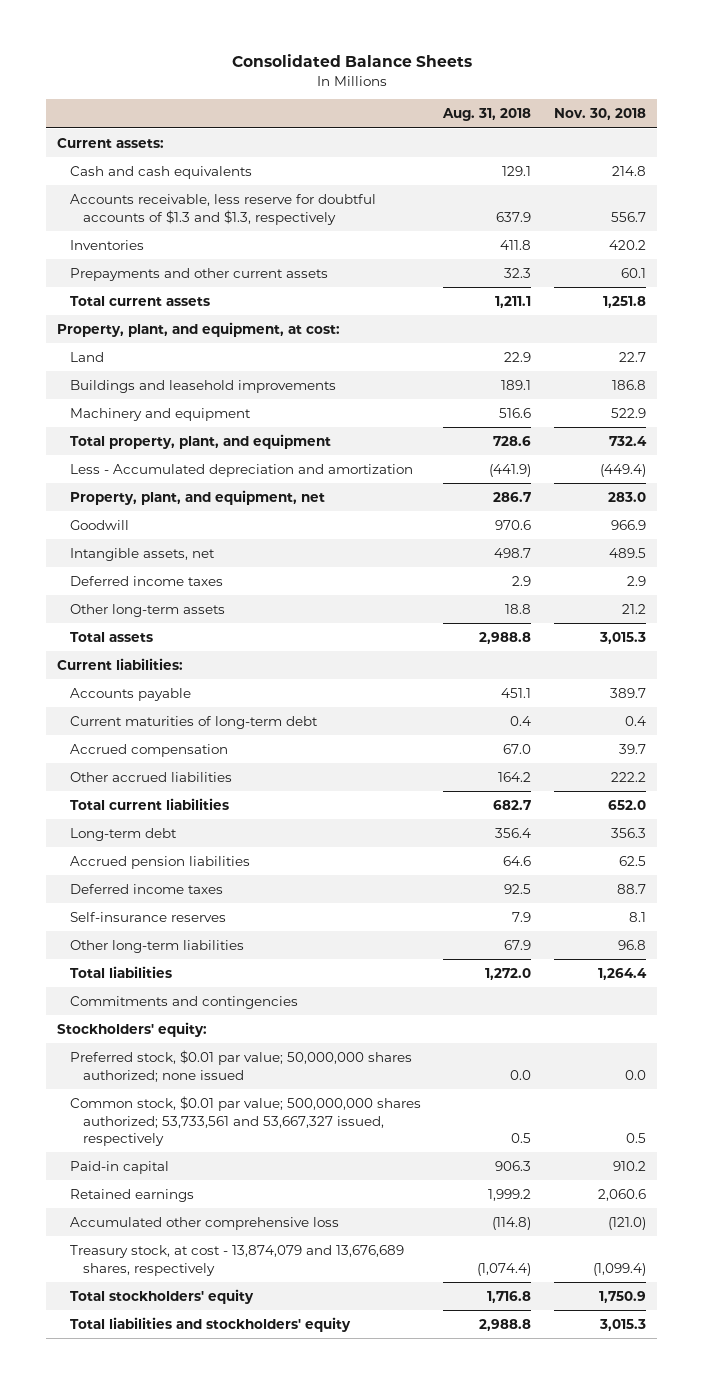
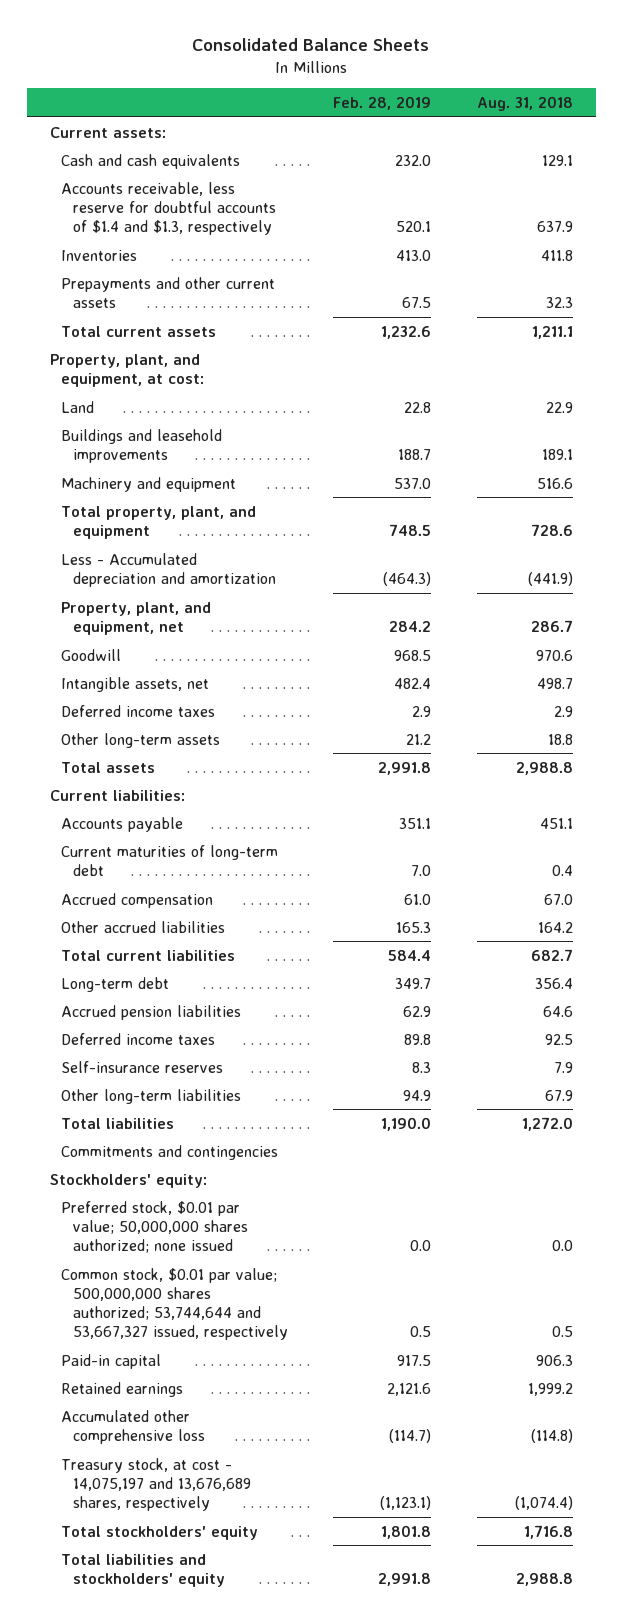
- | Aug. 31, 2018 | Nov. 30, 2018
+ | Feb. 28, 2019 | Aug. 31, 2018
- Accounts receivable, less reserve for doubtful accounts of $1.3 and $1.3, respectively | 637.9 | 556.7
+ Accounts receivable, less reserve for doubtful accounts of $1.4 and $1.3, respectively | 520.1 | 637.9
- Common stock, $0.01 par value; 500,000,000 shares authorized; 53,733,561 and 53,667,327 issued, respectively | 0.5 | 0.5
+ Common stock, $0.01 par value; 500,000,000 shares authorized; 53,744,644 and 53,667,327 issued, respectively | 0.5 | 0.5
- Treasury stock, at cost - 13,874,079 and 13,676,689 shares, respectively | (1,074.4) | (1,099.4)
+ Treasury stock, at cost - 14,075,197 and 13,676,689 shares, respectively | (1,123.1) | (1,074.4)

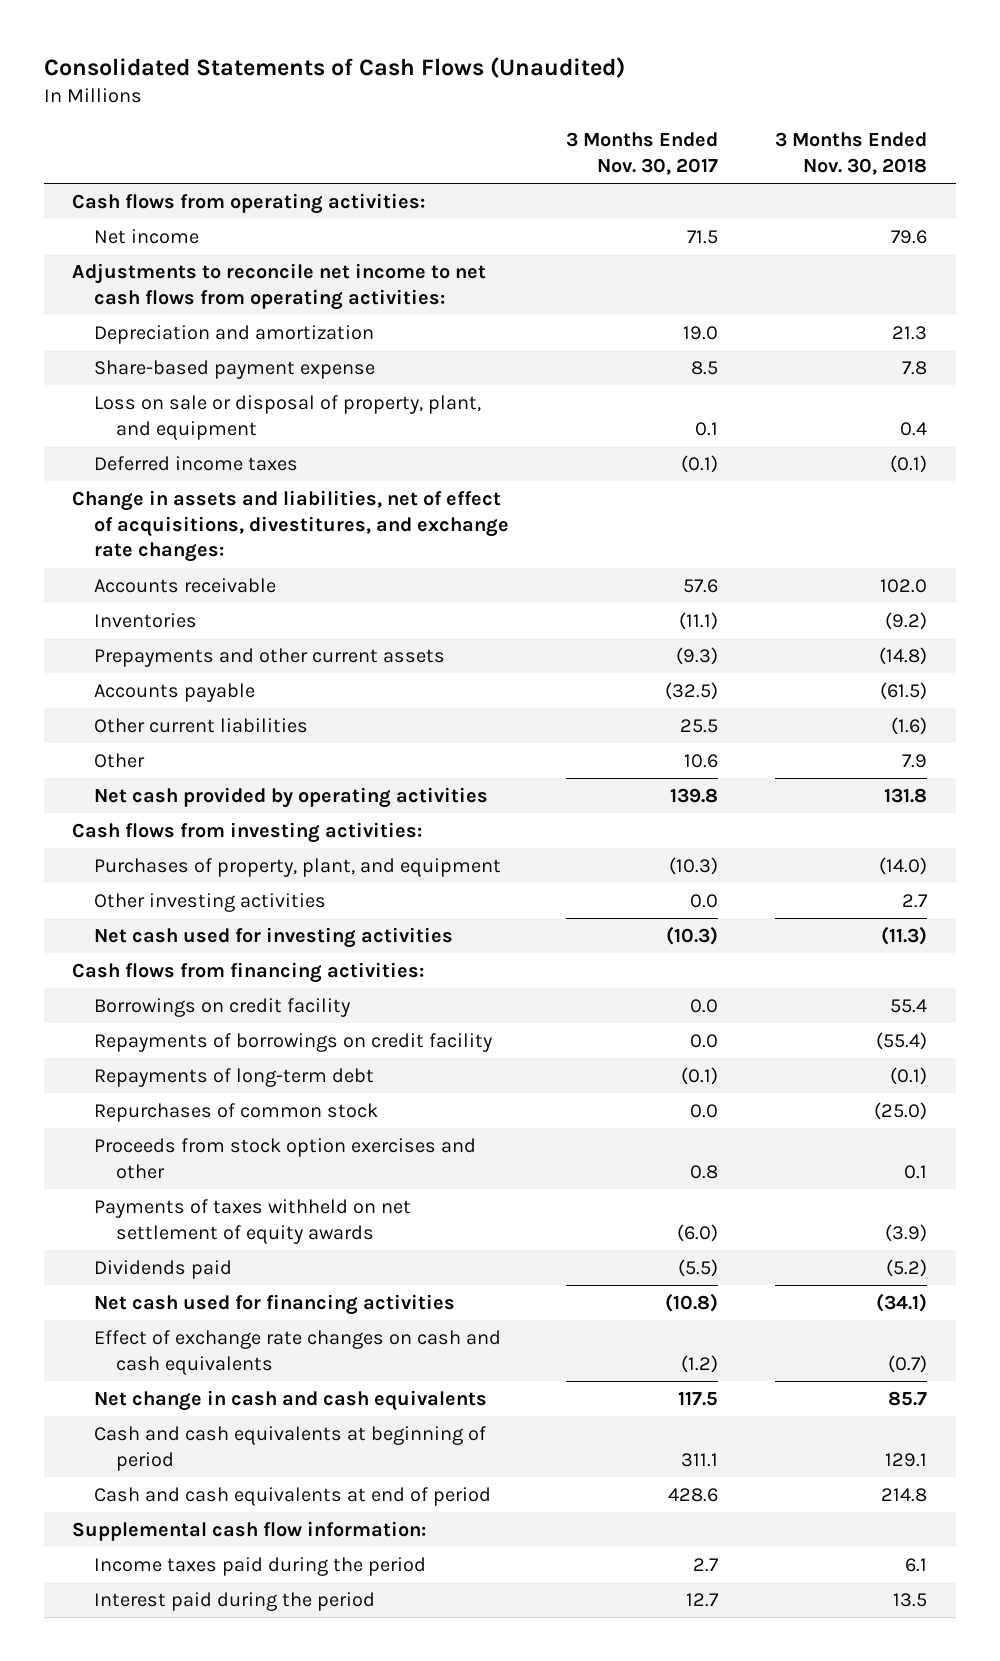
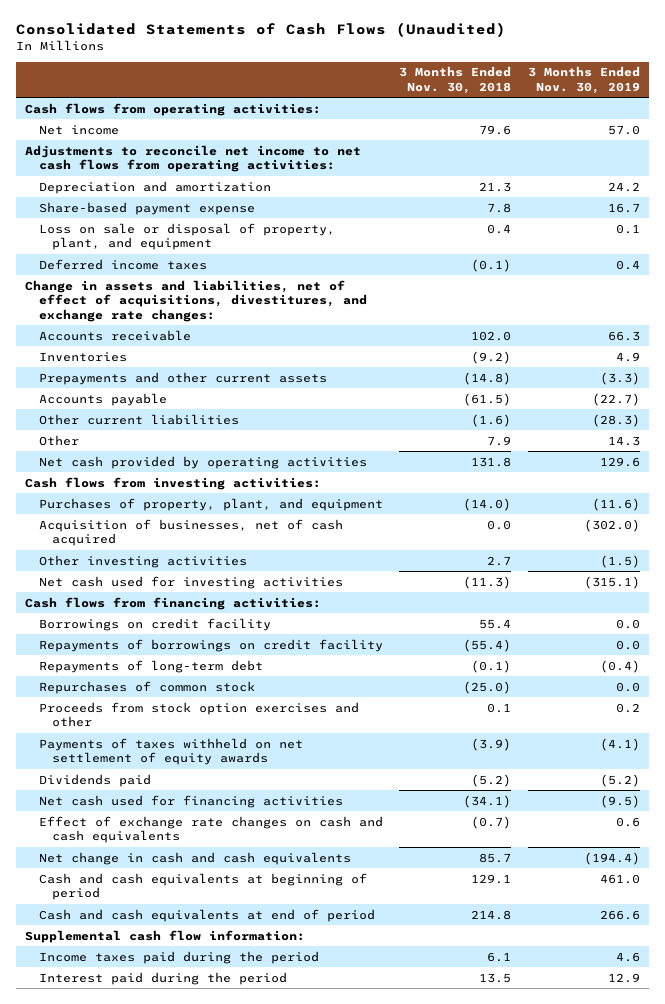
- | 3 Months Ended Nov. 30, 2017 | 3 Months Ended Nov. 30, 2018
+ | 3 Months Ended Nov. 30, 2018 | 3 Months Ended Nov. 30, 2019
+ Acquisition of businesses, net of cash acquired | 0.0 | (302.0)

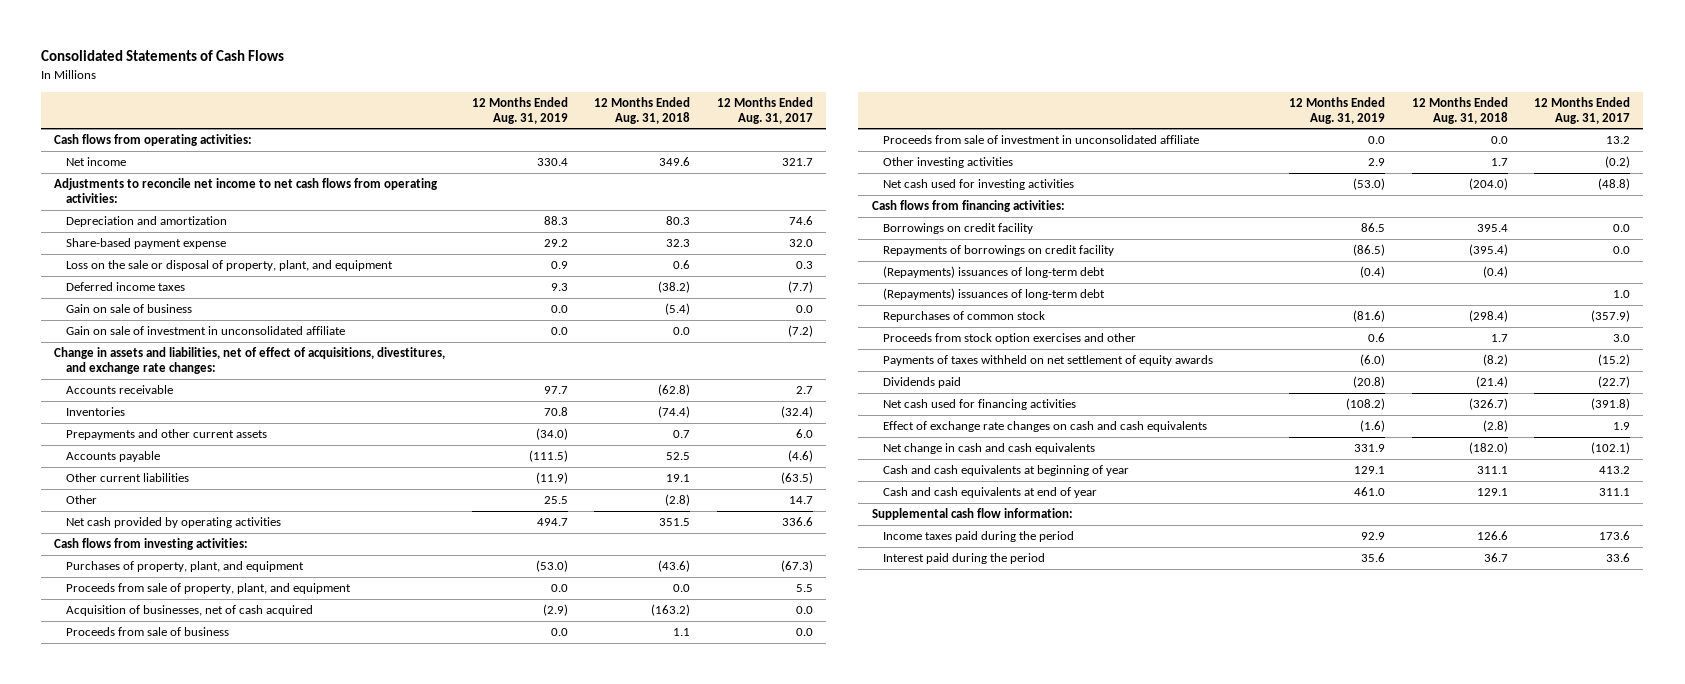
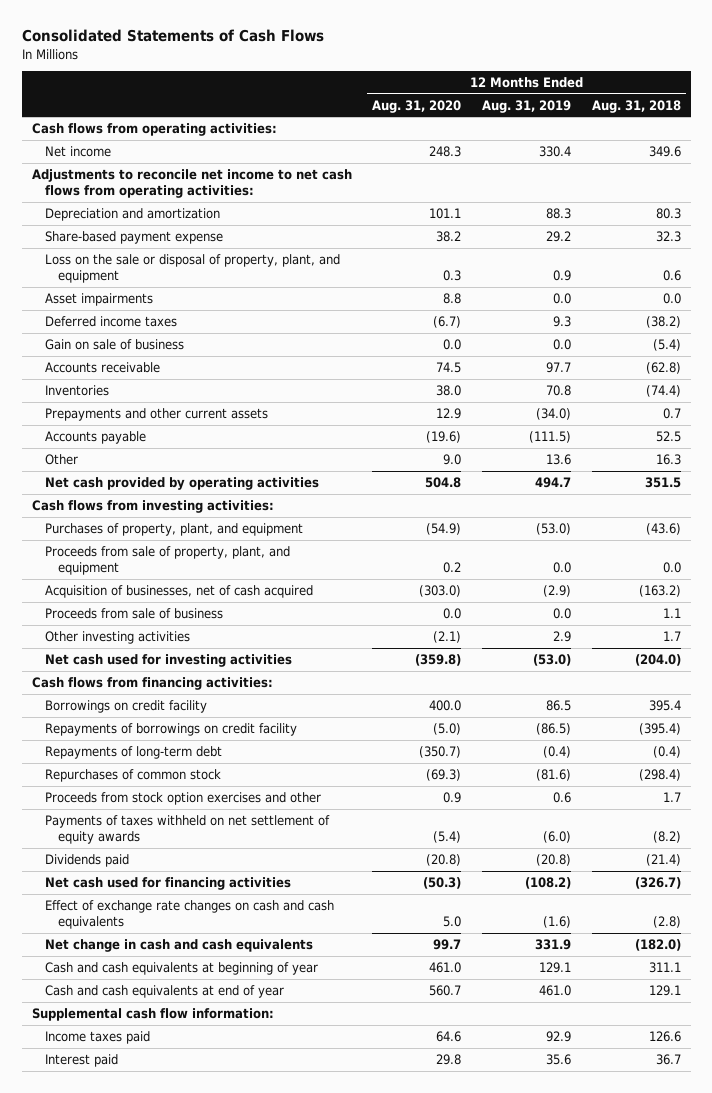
- | 12 Months Ended Aug. 31, 2019 | 12 Months Ended Aug. 31, 2018 | 12 Months Ended Aug. 31, 2017
+ | 12 Months Ended Aug. 31, 2020 | 12 Months Ended Aug. 31, 2019 | 12 Months Ended Aug. 31, 2018
+ Asset impairments | 8.8 | 0.0 | 0.0
- Gain on sale of investment in unconsolidated affiliate | 0.0 | 0.0 | (7.2)
- Change in assets and liabilities, net of effect of acquisitions, divestitures, and exchange rate changes:
- Other current liabilities | (11.9) | 19.1 | (63.5)
- Other | 25.5 | (2.8) | 14.7
+ Other | 9.0 | 13.6 | 16.3
- Proceeds from sale of investment in unconsolidated affiliate | 0.0 | 0.0 | 13.2
- (Repayments) issuances of long-term debt | (0.4) | (0.4) |
- (Repayments) issuances of long-term debt | | | 1.0
+ Repayments of long-term debt | (350.7) | (0.4) | (0.4)
- Income taxes paid during the period | 92.9 | 126.6 | 173.6
- Interest paid during the period | 35.6 | 36.7 | 33.6
+ Income taxes paid | 64.6 | 92.9 | 126.6
+ Interest paid | 29.8 | 35.6 | 36.7

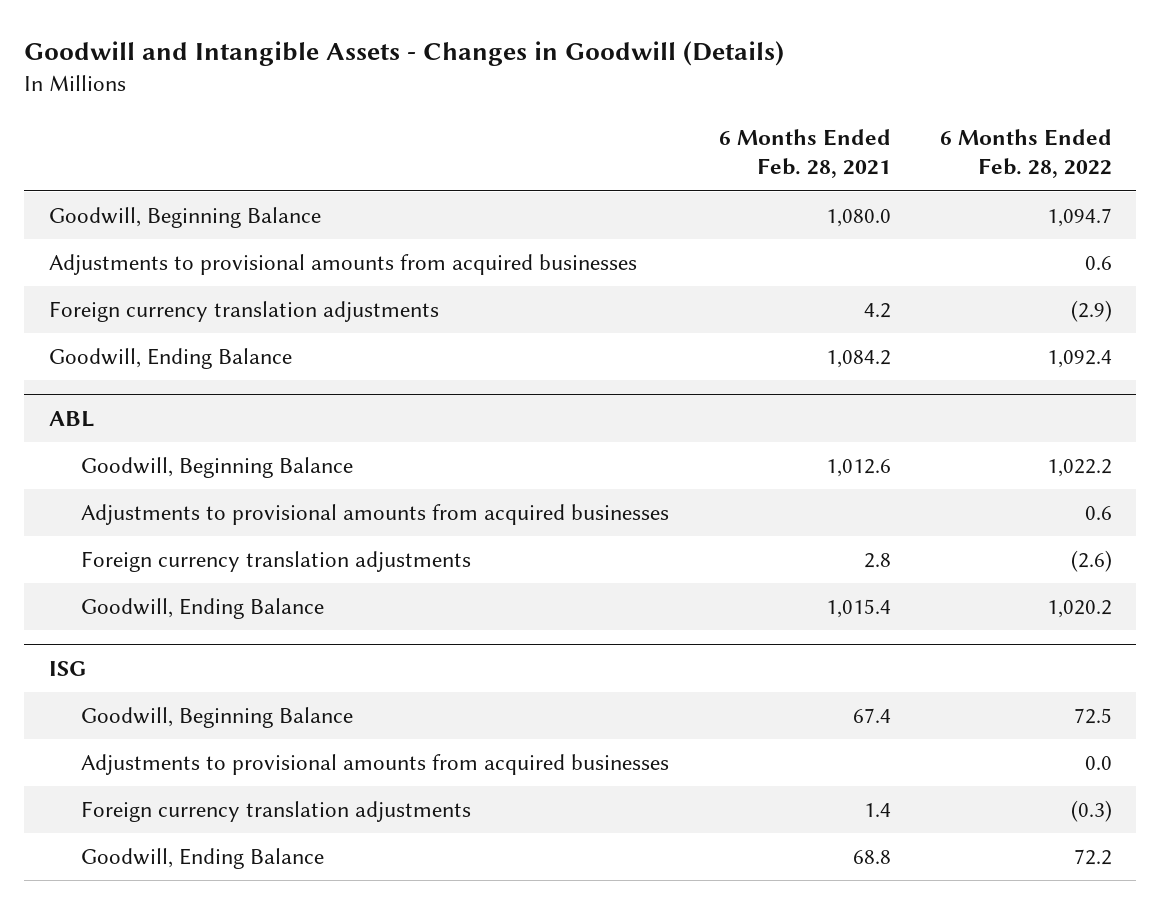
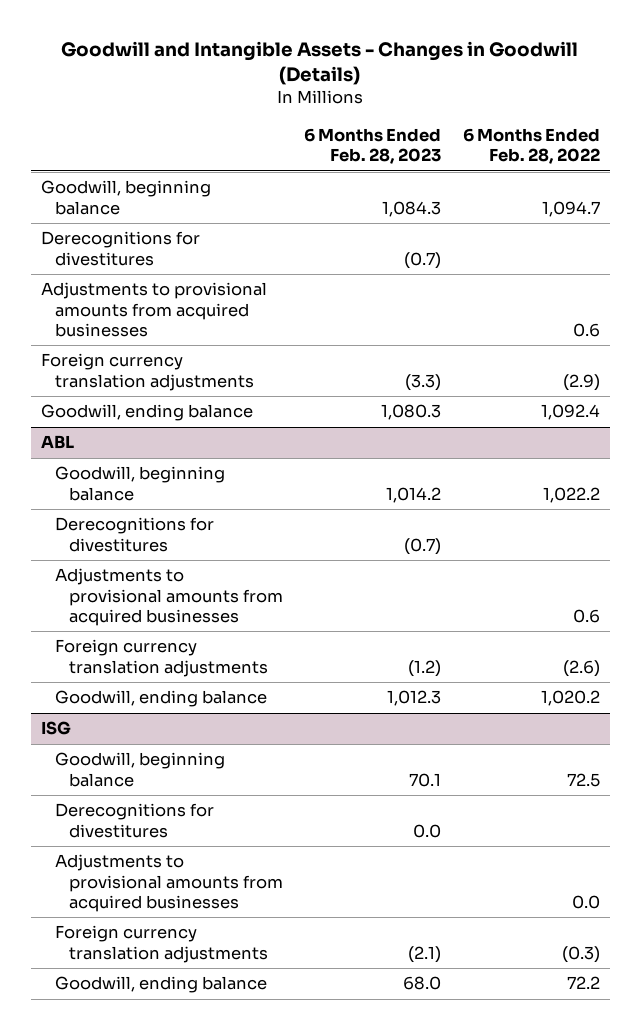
- | 6 Months Ended Feb. 28, 2021 | 6 Months Ended Feb. 28, 2022
+ | 6 Months Ended Feb. 28, 2023 | 6 Months Ended Feb. 28, 2022
- Goodwill, Beginning Balance | 1,080.0 | 1,094.7
+ Goodwill, beginning balance | 1,084.3 | 1,094.7
+ Derecognitions for divestitures | (0.7) |
- Goodwill, Ending Balance | 1,084.2 | 1,092.4
+ Goodwill, ending balance | 1,080.3 | 1,092.4
@ ABL
- Goodwill, Beginning Balance | 1,012.6 | 1,022.2
+ Goodwill, beginning balance | 1,014.2 | 1,022.2
+ Derecognitions for divestitures | (0.7) |
- Goodwill, Ending Balance | 1,015.4 | 1,020.2
+ Goodwill, ending balance | 1,012.3 | 1,020.2
@ ISG
- Goodwill, Beginning Balance | 67.4 | 72.5
+ Goodwill, beginning balance | 70.1 | 72.5
+ Derecognitions for divestitures | 0.0 |
- Goodwill, Ending Balance | 68.8 | 72.2
+ Goodwill, ending balance | 68.0 | 72.2

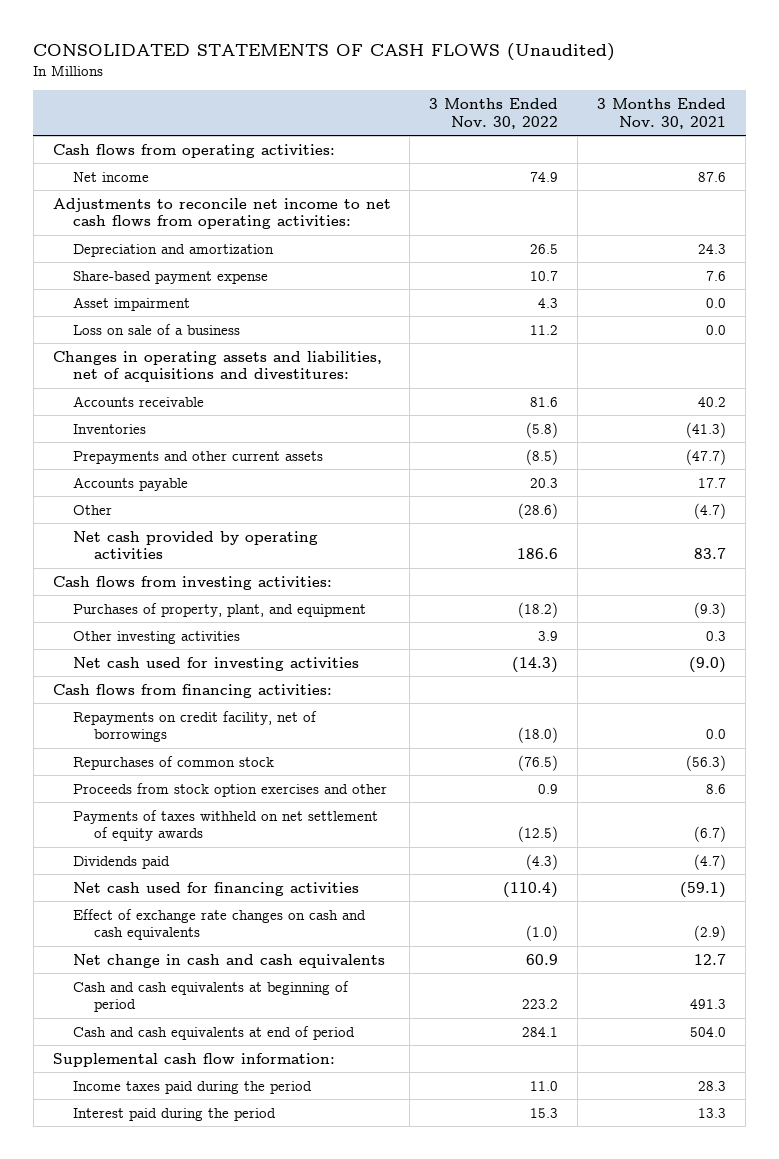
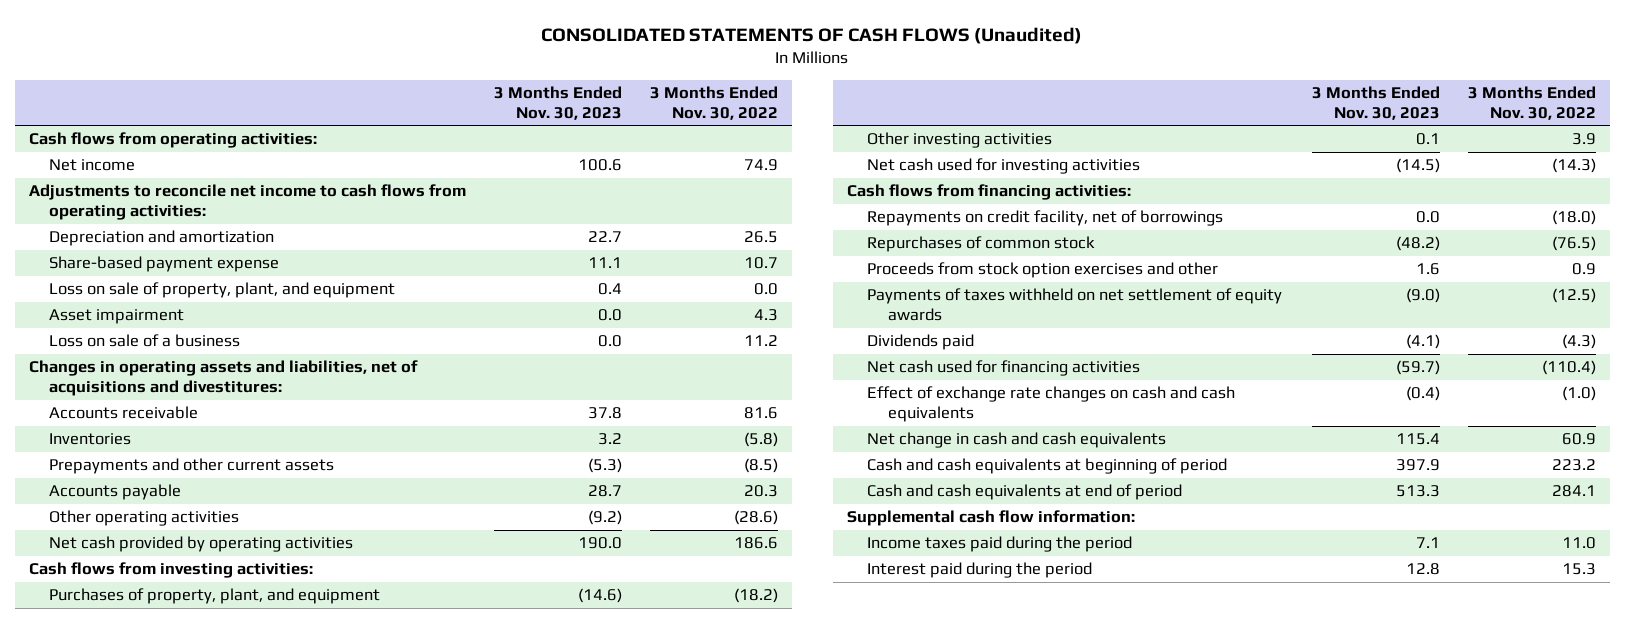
- | 3 Months Ended Nov. 30, 2022 | 3 Months Ended Nov. 30, 2021
+ | 3 Months Ended Nov. 30, 2023 | 3 Months Ended Nov. 30, 2022
- Adjustments to reconcile net income to net cash flows from operating activities:
+ Adjustments to reconcile net income to cash flows from operating activities:
+ Loss on sale of property, plant, and equipment | 0.4 | 0.0
- Other | (28.6) | (4.7)
+ Other operating activities | (9.2) | (28.6)

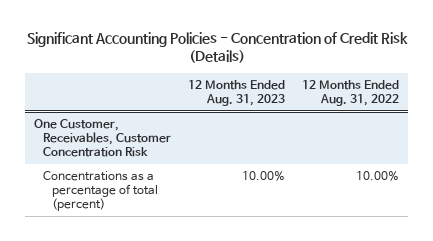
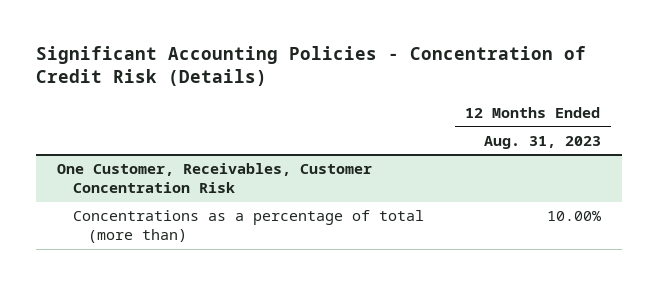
- | 12 Months Ended Aug. 31, 2023 | 12 Months Ended Aug. 31, 2022
+ | 12 Months Ended Aug. 31, 2023
@ One Customer, Receivables, Customer Concentration Risk
- Concentrations as a percentage of total (percent) | 10.00% | 10.00%
+ Concentrations as a percentage of total (more than) | 10.00%

